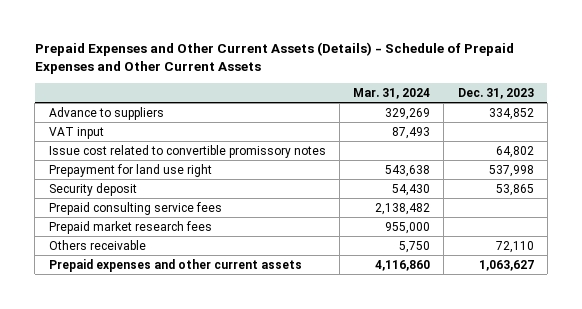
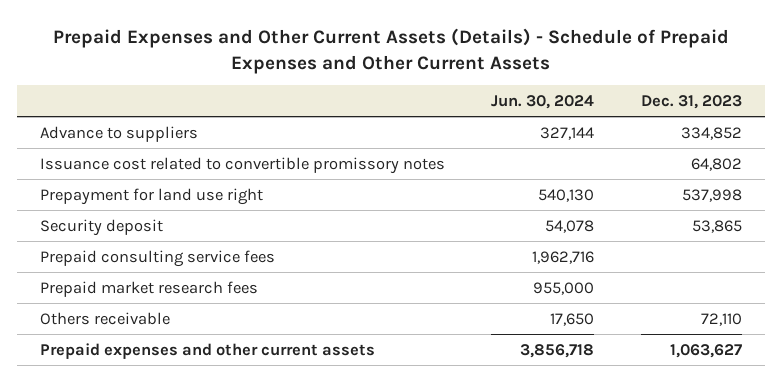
- | Mar. 31, 2024 | Dec. 31, 2023
+ | Jun. 30, 2024 | Dec. 31, 2023
- VAT input | 87,493 |
- Issue cost related to convertible promissory notes | | 64,802
+ Issuance cost related to convertible promissory notes | | 64,802

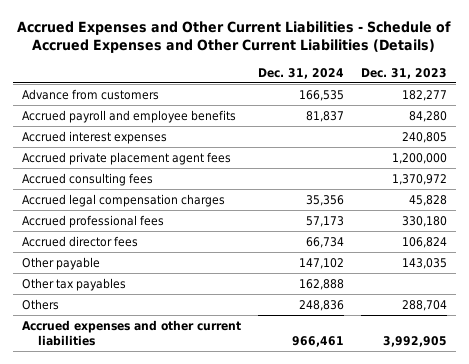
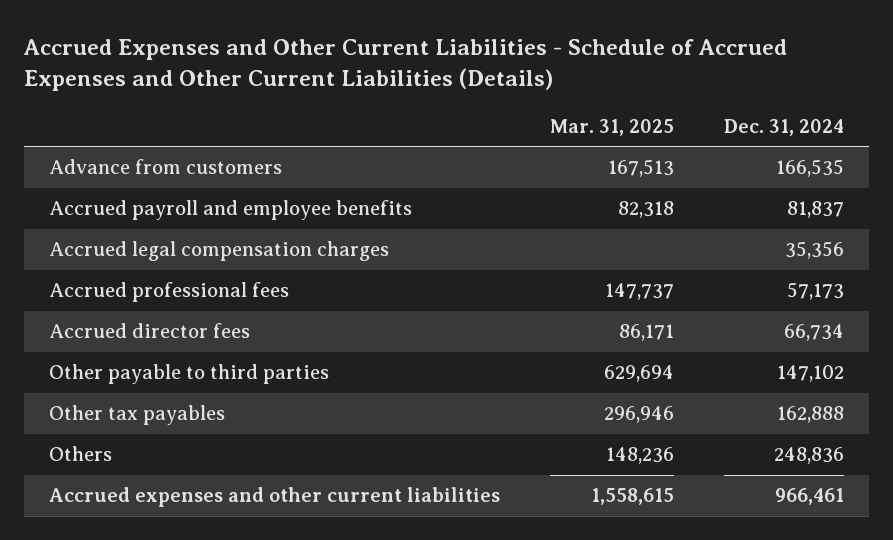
- | Dec. 31, 2024 | Dec. 31, 2023
+ | Mar. 31, 2025 | Dec. 31, 2024
- Accrued interest expenses | | 240,805
- Accrued private placement agent fees | | 1,200,000
- Accrued consulting fees | | 1,370,972
- Other payable | 147,102 | 143,035
+ Other payable to third parties | 629,694 | 147,102

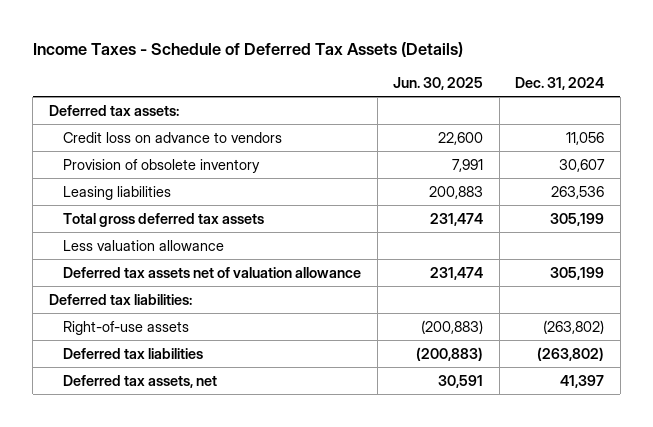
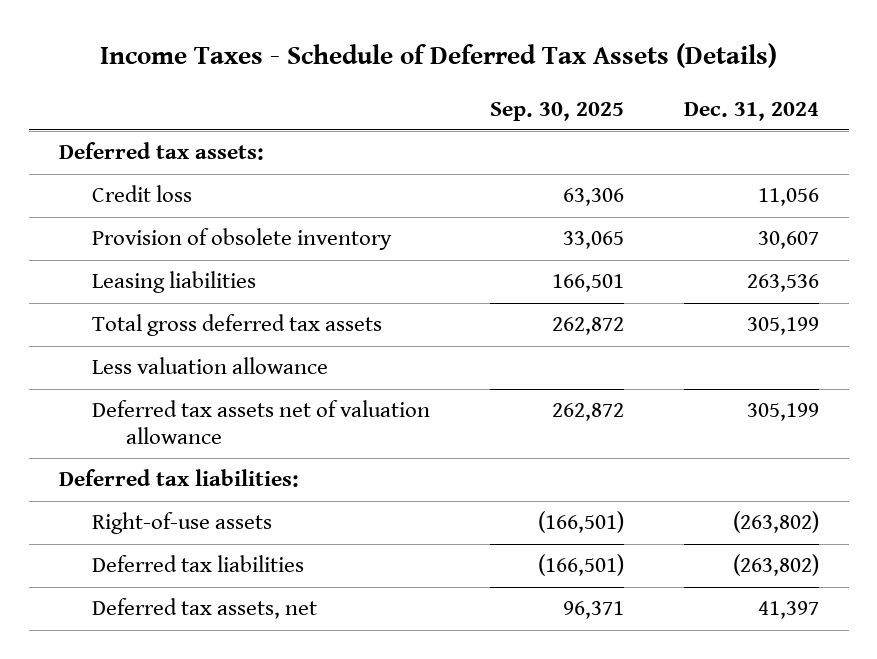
- | Jun. 30, 2025 | Dec. 31, 2024
+ | Sep. 30, 2025 | Dec. 31, 2024
- Credit loss on advance to vendors | 22,600 | 11,056
+ Credit loss | 63,306 | 11,056

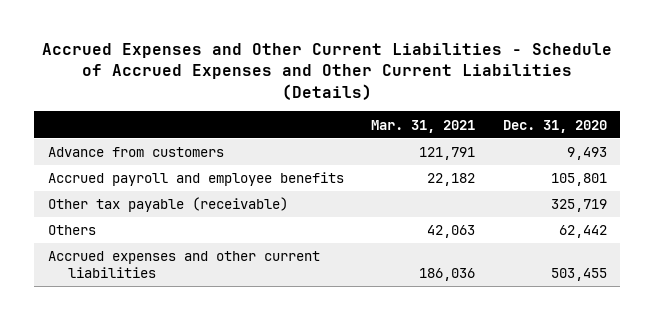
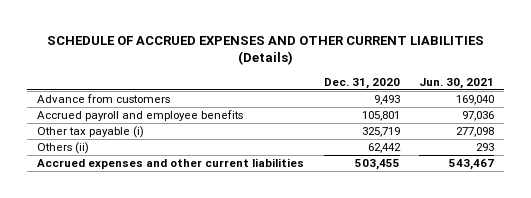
- Accrued Expenses and Other Current Liabilities - Schedule of Accrued Expenses and Other Current Liabilities (Details)
+ SCHEDULE OF ACCRUED EXPENSES AND OTHER CURRENT LIABILITIES (Details)
- | Mar. 31, 2021 | Dec. 31, 2020
+ | Dec. 31, 2020 | Jun. 30, 2021
- Other tax payable (receivable) | | 325,719
- Others | 42,063 | 62,442
+ Other tax payable (i) | 325,719 | 277,098
+ Others (ii) | 62,442 | 293

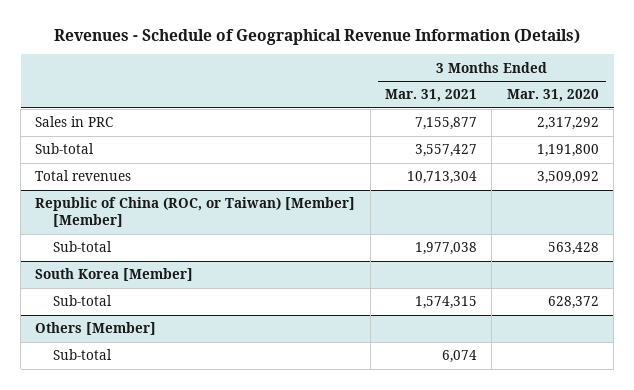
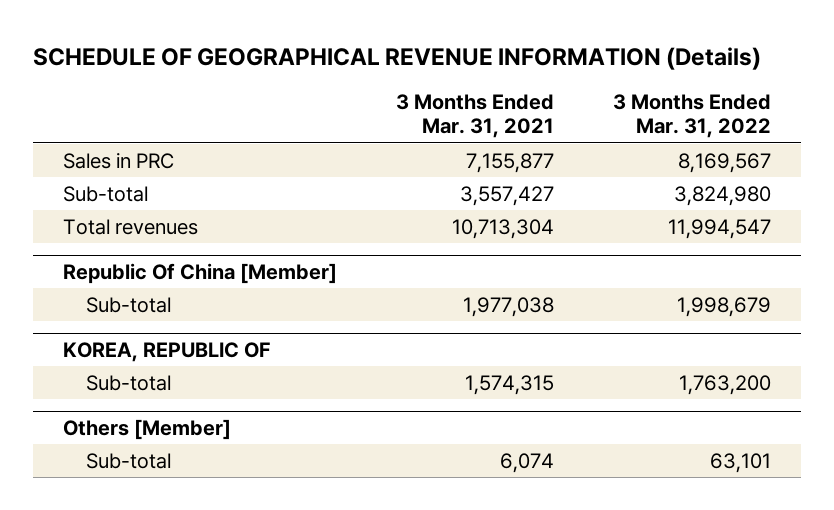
- Revenues - Schedule of Geographical Revenue Information (Details)
+ SCHEDULE OF GEOGRAPHICAL REVENUE INFORMATION (Details)
- | 3 Months Ended Mar. 31, 2021 | 3 Months Ended Mar. 31, 2020
+ | 3 Months Ended Mar. 31, 2021 | 3 Months Ended Mar. 31, 2022
- Republic of China (ROC, or Taiwan) [Member] [Member]
+ Republic Of China [Member]
- South Korea [Member]
+ KOREA, REPUBLIC OF

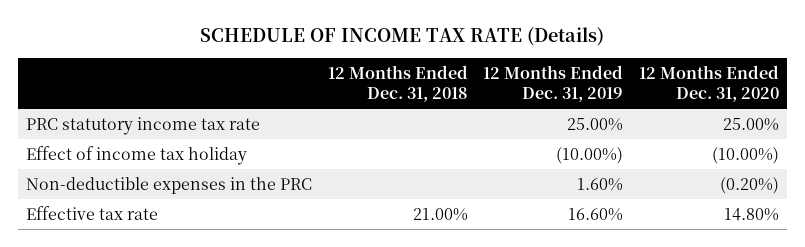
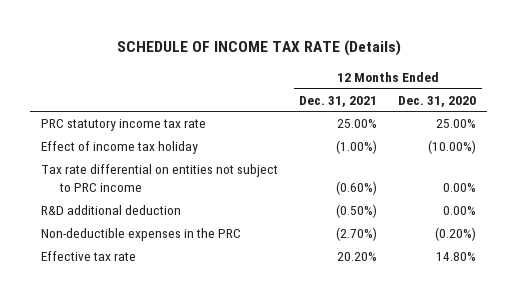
- | 12 Months Ended Dec. 31, 2018 | 12 Months Ended Dec. 31, 2019 | 12 Months Ended Dec. 31, 2020
+ | 12 Months Ended Dec. 31, 2021 | 12 Months Ended Dec. 31, 2020
+ Tax rate differential on entities not subject to PRC income | (0.60%) | 0.00%
+ R&D additional deduction | (0.50%) | 0.00%

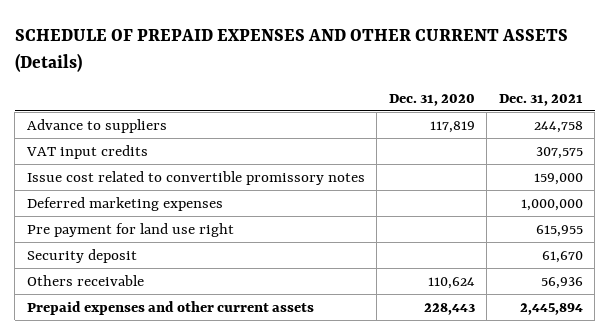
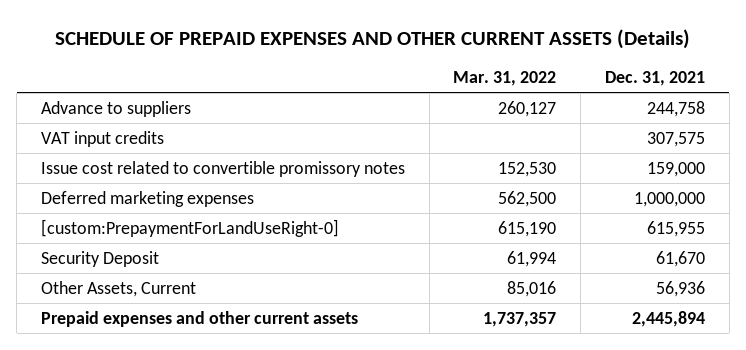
- | Dec. 31, 2020 | Dec. 31, 2021
+ | Mar. 31, 2022 | Dec. 31, 2021
- Pre payment for land use right | | 615,955
- Security deposit | | 61,670
- Others receivable | 110,624 | 56,936
+ [custom:PrepaymentForLandUseRight-0] | 615,190 | 615,955
+ Security Deposit | 61,994 | 61,670
+ Other Assets, Current | 85,016 | 56,936

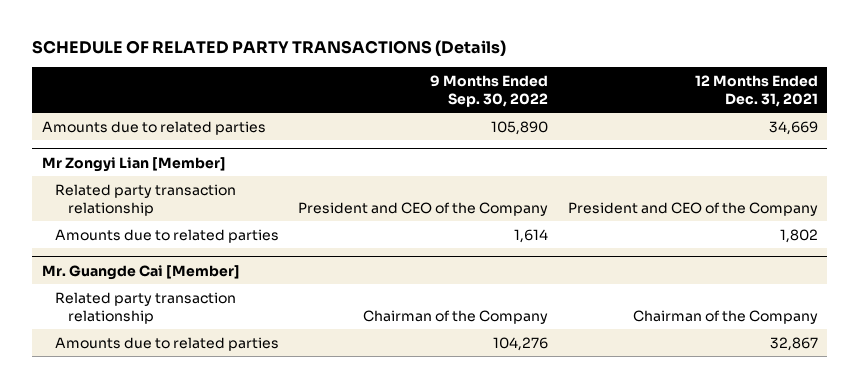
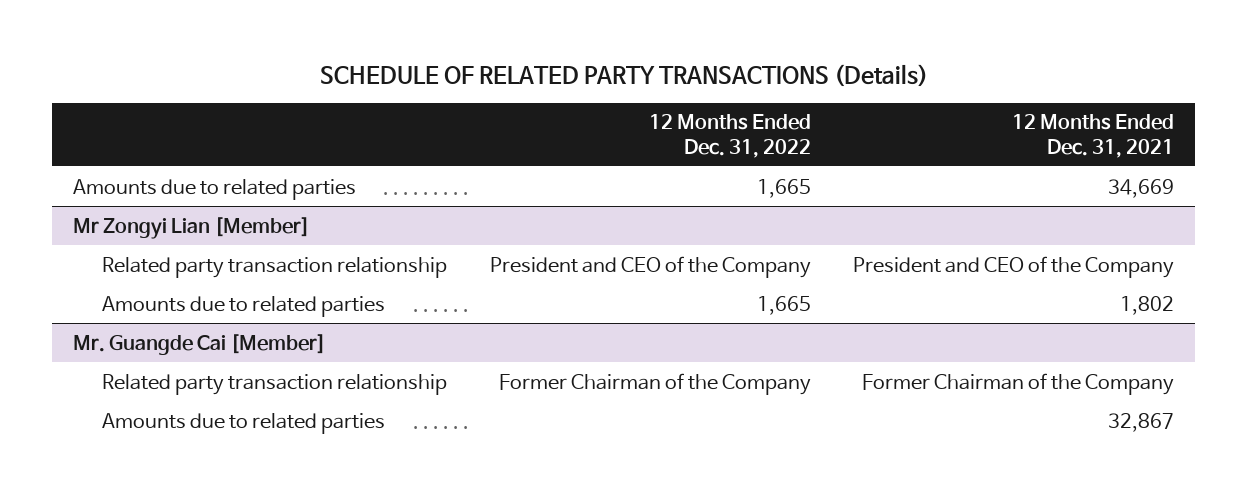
- | 9 Months Ended Sep. 30, 2022 | 12 Months Ended Dec. 31, 2021
+ | 12 Months Ended Dec. 31, 2022 | 12 Months Ended Dec. 31, 2021
@ Mr. Guangde Cai [Member]
- Related party transaction relationship | Chairman of the Company | Chairman of the Company
+ Related party transaction relationship | Former Chairman of the Company | Former Chairman of the Company

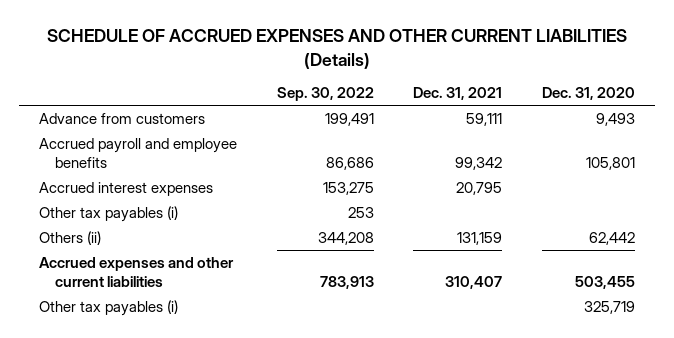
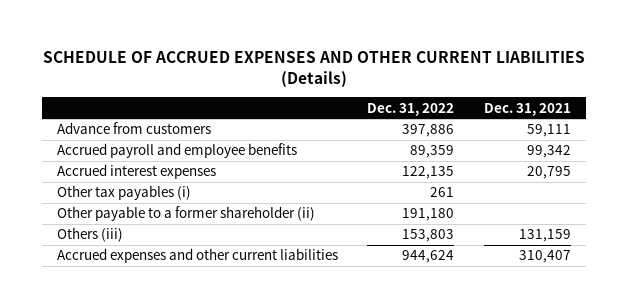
- | Sep. 30, 2022 | Dec. 31, 2021 | Dec. 31, 2020
+ | Dec. 31, 2022 | Dec. 31, 2021
- Others (ii) | 344,208 | 131,159 | 62,442
+ Other payable to a former shareholder (ii) | 191,180 |
+ Others (iii) | 153,803 | 131,159
- Other tax payables (i) | | | 325,719

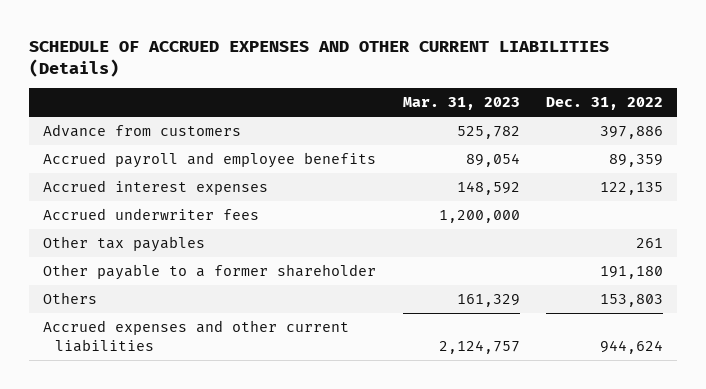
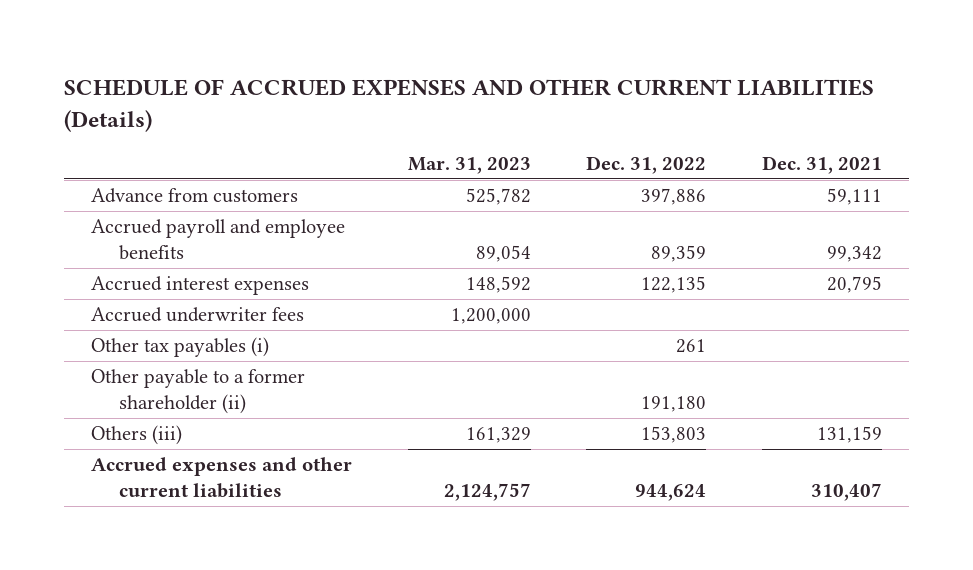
- | Mar. 31, 2023 | Dec. 31, 2022
+ | Mar. 31, 2023 | Dec. 31, 2022 | Dec. 31, 2021
- Other tax payables | | 261
- Other payable to a former shareholder | | 191,180
- Others | 161,329 | 153,803
+ Other tax payables (i) | | 261 |
+ Other payable to a former shareholder (ii) | | 191,180 |
+ Others (iii) | 161,329 | 153,803 | 131,159

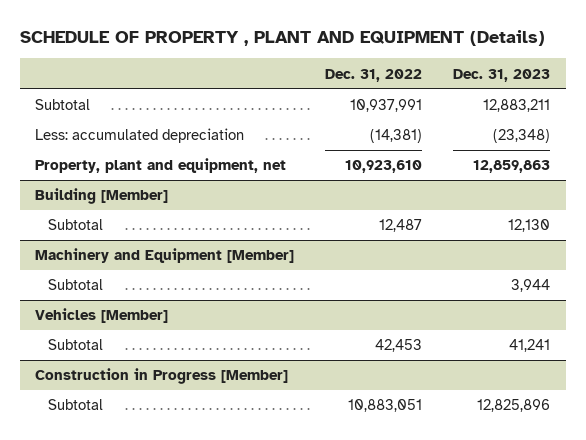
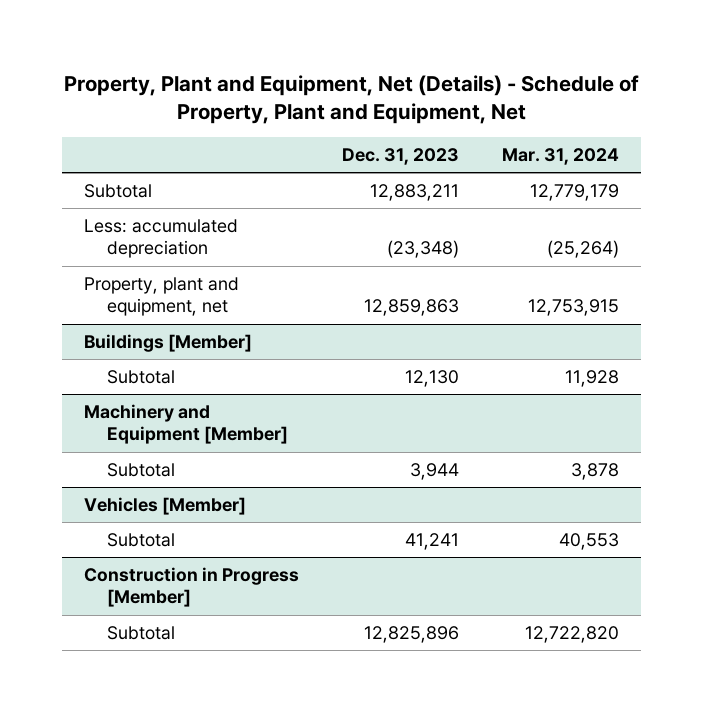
- SCHEDULE OF PROPERTY , PLANT AND EQUIPMENT (Details)
+ Property, Plant and Equipment, Net (Details) - Schedule of Property, Plant and Equipment, Net
- | Dec. 31, 2022 | Dec. 31, 2023
+ | Dec. 31, 2023 | Mar. 31, 2024
- Building [Member]
+ Buildings [Member]

